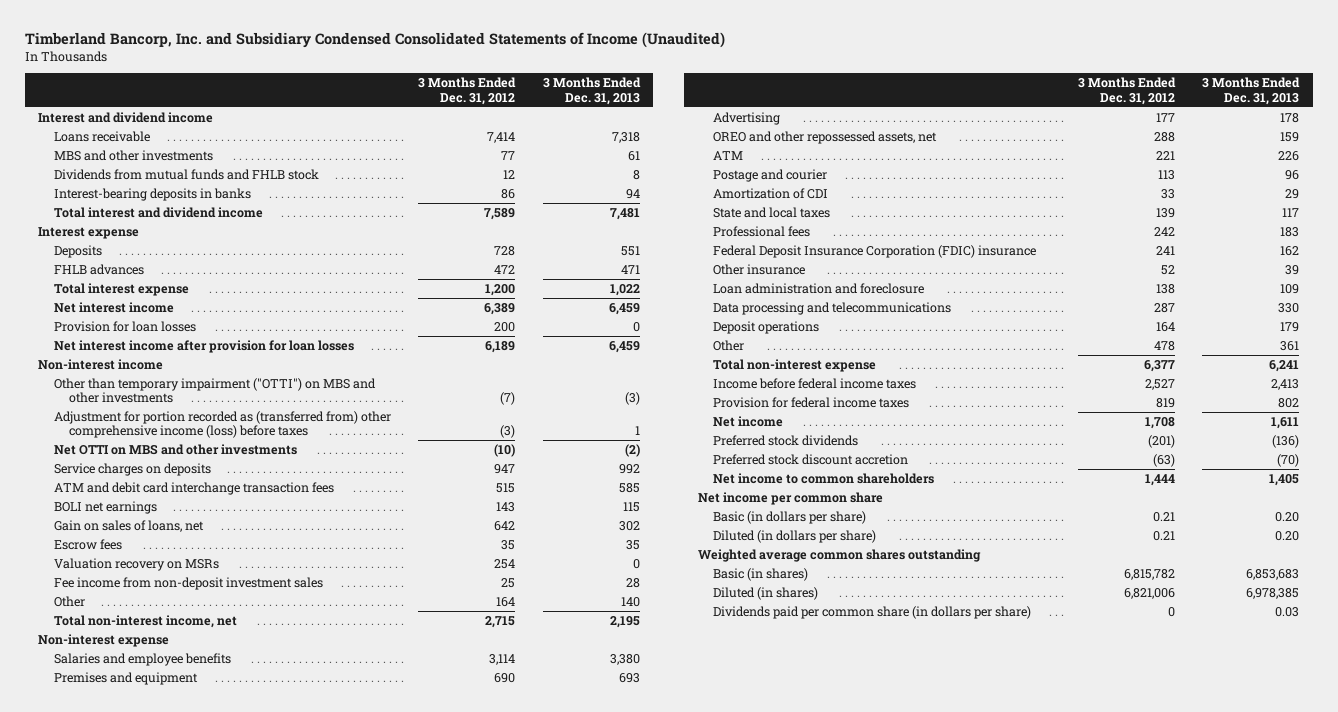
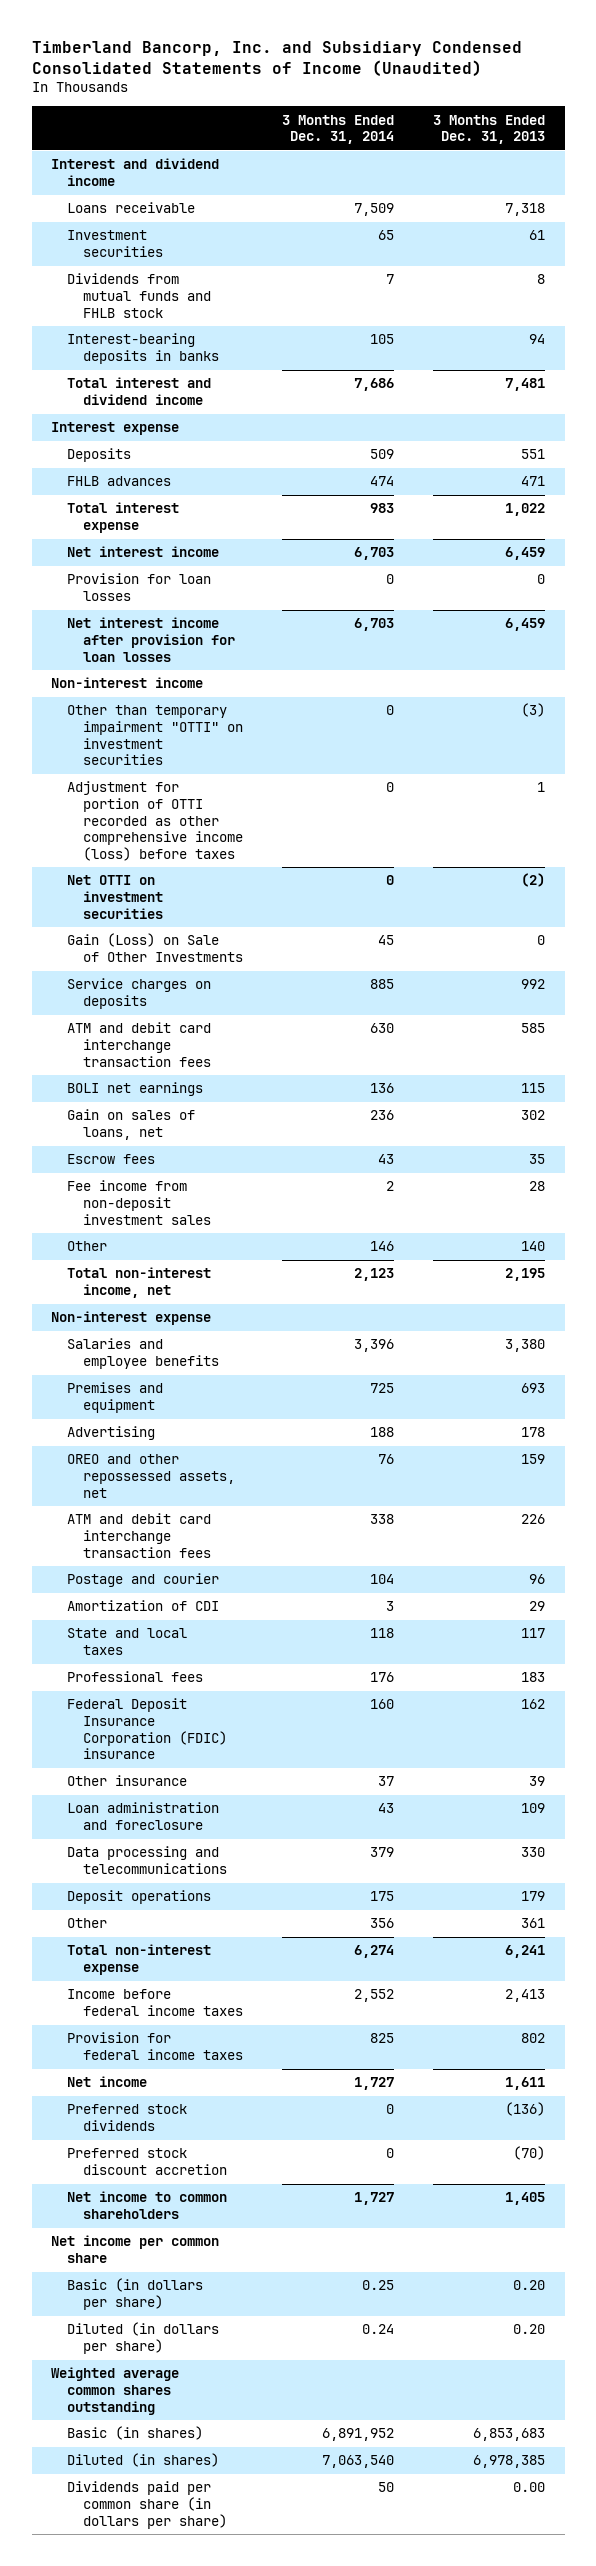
- | 3 Months Ended Dec. 31, 2012 | 3 Months Ended Dec. 31, 2013
+ | 3 Months Ended Dec. 31, 2014 | 3 Months Ended Dec. 31, 2013
- MBS and other investments | 77 | 61
+ Investment securities | 65 | 61
- Other than temporary impairment ("OTTI") on MBS and other investments | (7) | (3)
- Adjustment for portion recorded as (transferred from) other comprehensive income (loss) before taxes | (3) | 1
- Net OTTI on MBS and other investments | (10) | (2)
+ Other than temporary impairment "OTTI" on investment securities | 0 | (3)
+ Adjustment for portion of OTTI recorded as other comprehensive income (loss) before taxes | 0 | 1
+ Net OTTI on investment securities | 0 | (2)
+ Gain (Loss) on Sale of Other Investments | 45 | 0
- Valuation recovery on MSRs | 254 | 0
- ATM | 221 | 226
+ ATM and debit card interchange transaction fees | 338 | 226
- Dividends paid per common share (in dollars per share) | 0 | 0.03
+ Dividends paid per common share (in dollars per share) | 50 | 0.00

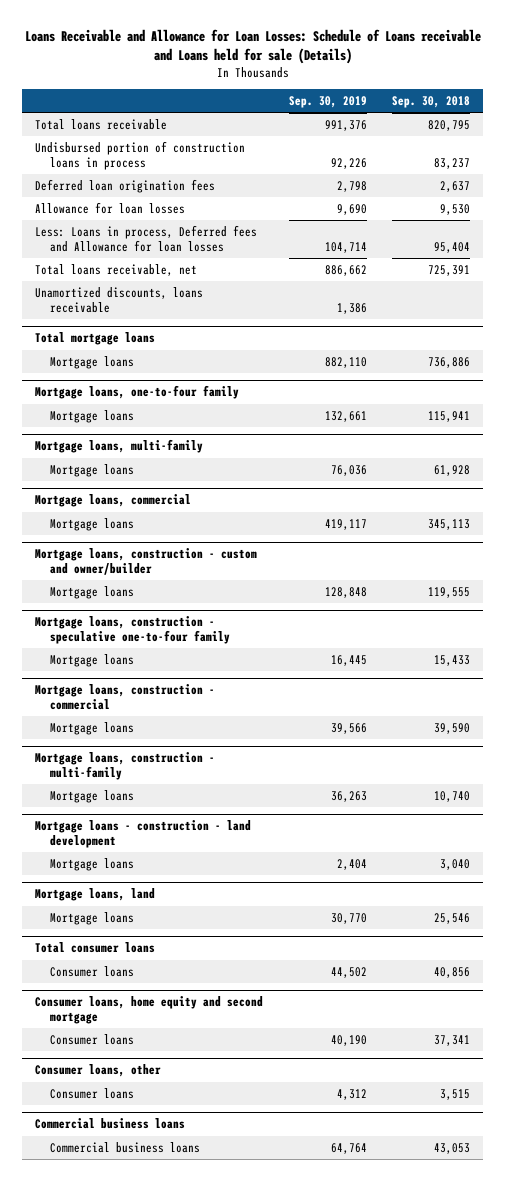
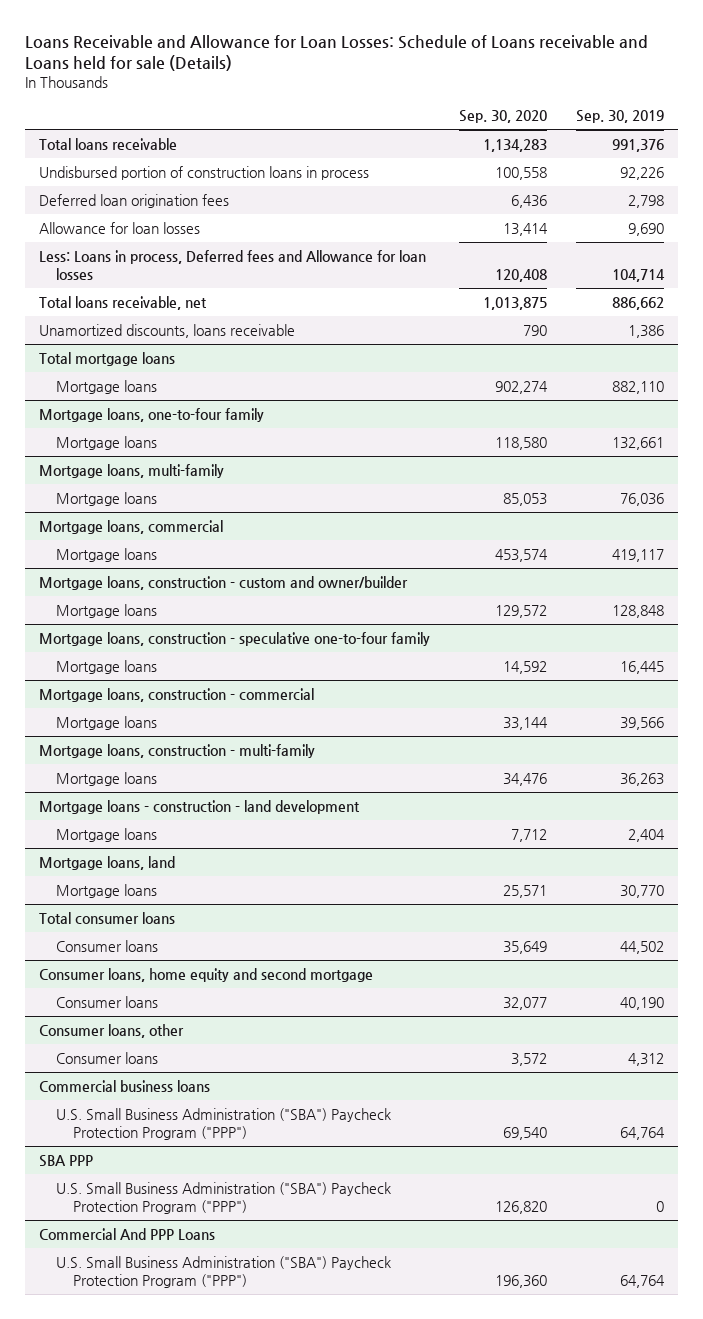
- | Sep. 30, 2019 | Sep. 30, 2018
+ | Sep. 30, 2020 | Sep. 30, 2019
@ Commercial business loans
- Commercial business loans | 64,764 | 43,053
+ U.S. Small Business Administration ("SBA") Paycheck Protection Program ("PPP") | 69,540 | 64,764
+ SBA PPP
+ U.S. Small Business Administration ("SBA") Paycheck Protection Program ("PPP") | 126,820 | 0
+ Commercial And PPP Loans
+ U.S. Small Business Administration ("SBA") Paycheck Protection Program ("PPP") | 196,360 | 64,764

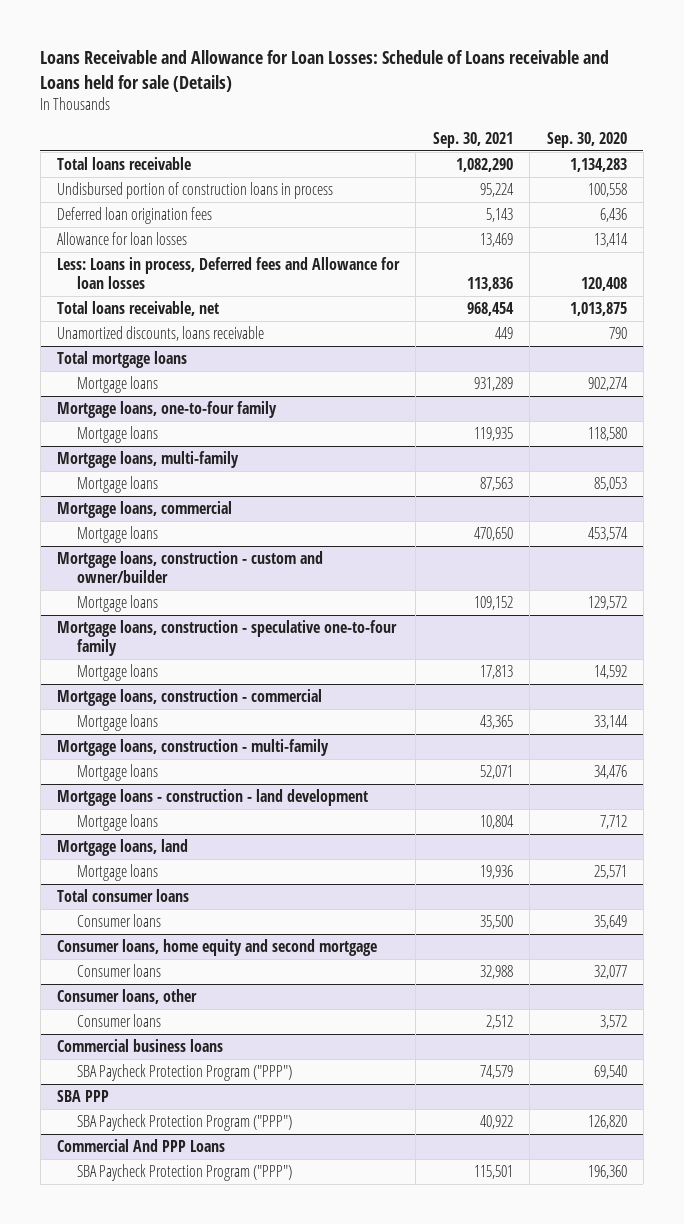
- | Sep. 30, 2020 | Sep. 30, 2019
+ | Sep. 30, 2021 | Sep. 30, 2020
@ Commercial business loans
- U.S. Small Business Administration ("SBA") Paycheck Protection Program ("PPP") | 69,540 | 64,764
+ SBA Paycheck Protection Program ("PPP") | 74,579 | 69,540
@ SBA PPP
- U.S. Small Business Administration ("SBA") Paycheck Protection Program ("PPP") | 126,820 | 0
+ SBA Paycheck Protection Program ("PPP") | 40,922 | 126,820
@ Commercial And PPP Loans
- U.S. Small Business Administration ("SBA") Paycheck Protection Program ("PPP") | 196,360 | 64,764
+ SBA Paycheck Protection Program ("PPP") | 115,501 | 196,360

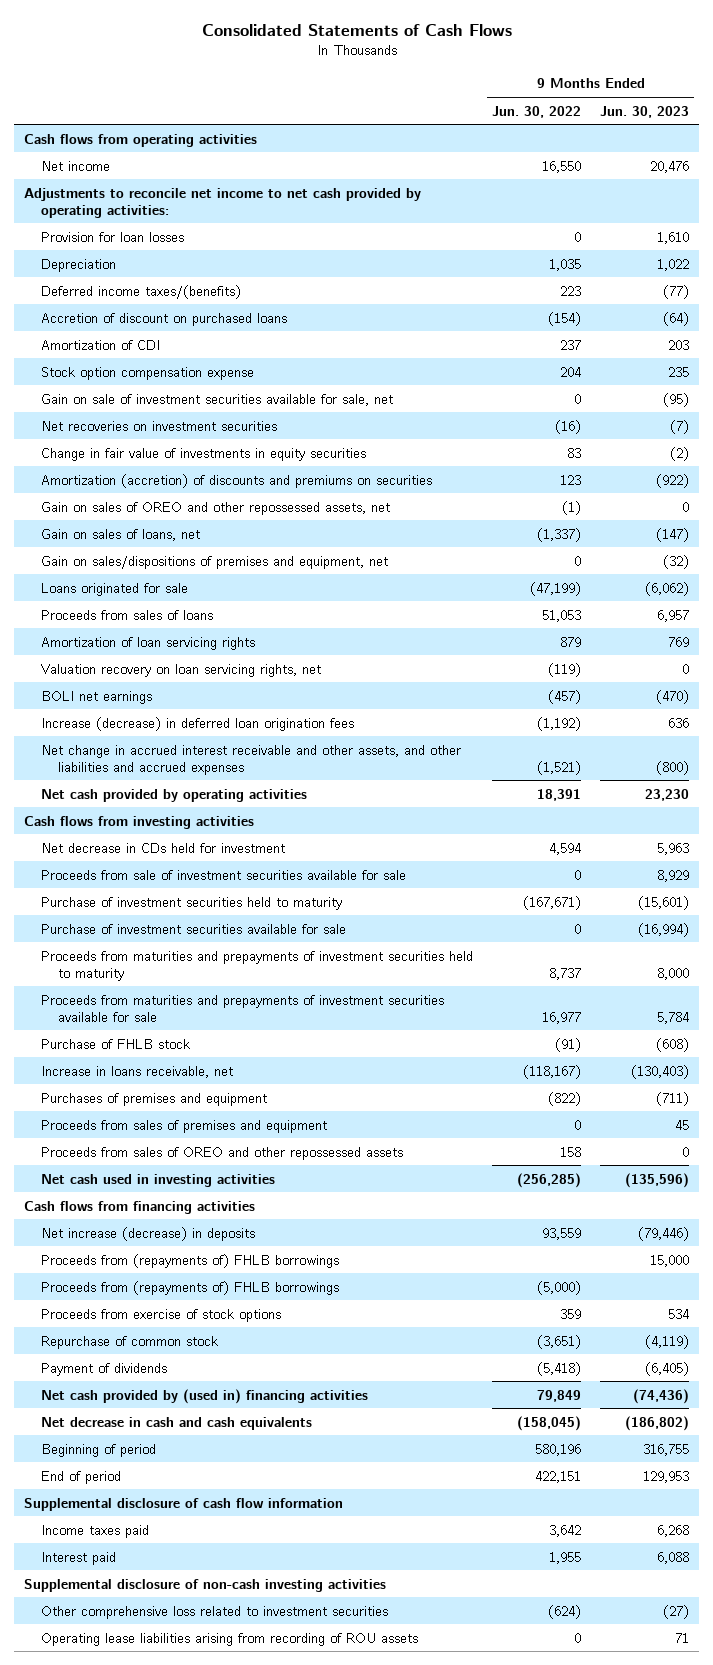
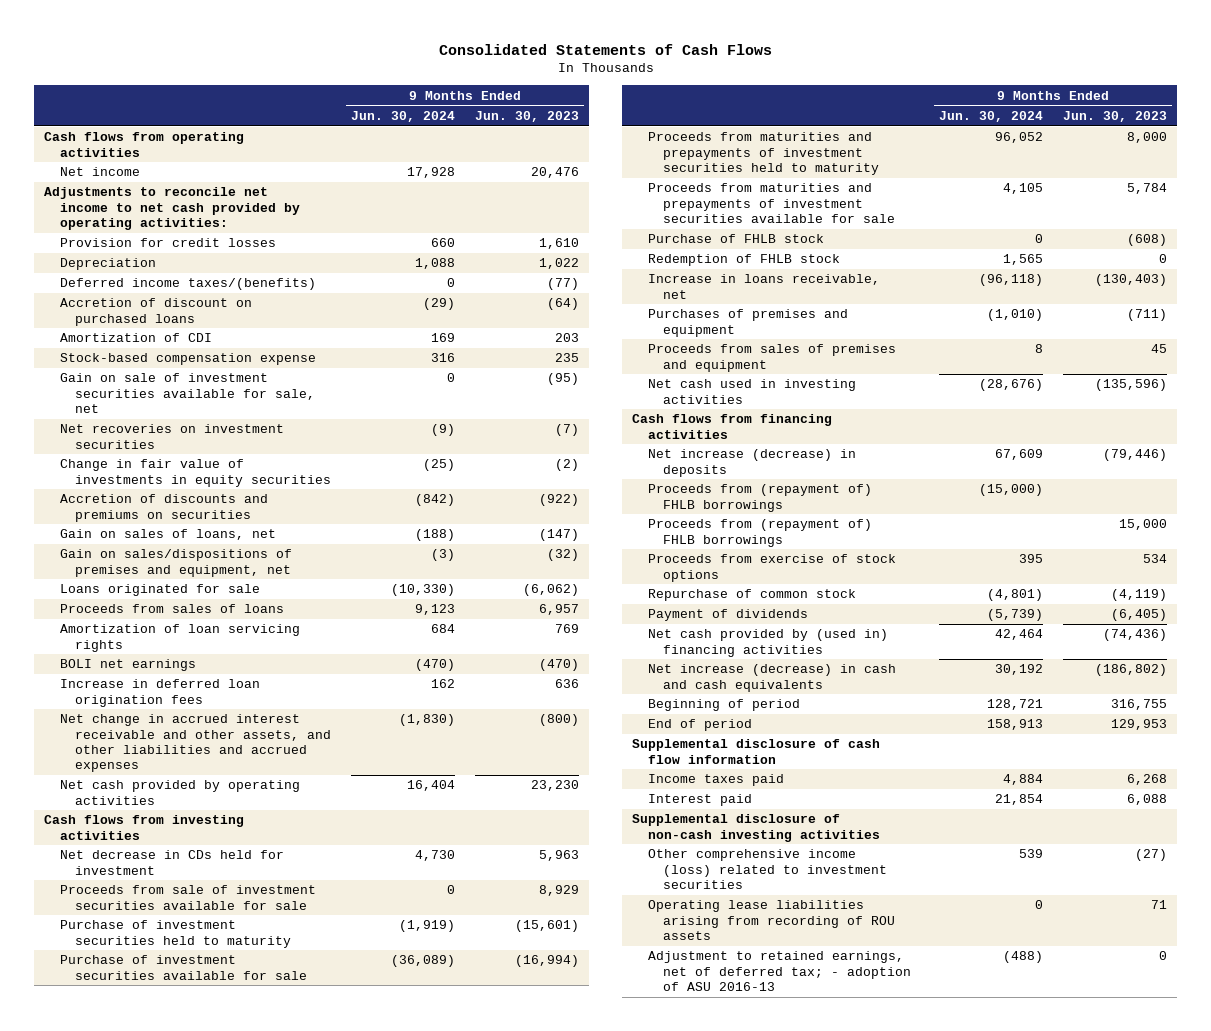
- | 9 Months Ended Jun. 30, 2022 | 9 Months Ended Jun. 30, 2023
+ | 9 Months Ended Jun. 30, 2024 | 9 Months Ended Jun. 30, 2023
- Provision for loan losses | 0 | 1,610
+ Provision for credit losses | 660 | 1,610
- Stock option compensation expense | 204 | 235
+ Stock-based compensation expense | 316 | 235
- Amortization (accretion) of discounts and premiums on securities | 123 | (922)
- Gain on sales of OREO and other repossessed assets, net | (1) | 0
+ Accretion of discounts and premiums on securities | (842) | (922)
- Valuation recovery on loan servicing rights, net | (119) | 0
- Increase (decrease) in deferred loan origination fees | (1,192) | 636
+ Increase in deferred loan origination fees | 162 | 636
+ Redemption of FHLB stock | 1,565 | 0
- Proceeds from sales of OREO and other repossessed assets | 158 | 0
- Proceeds from (repayments of) FHLB borrowings | | 15,000
- Proceeds from (repayments of) FHLB borrowings | (5,000) |
+ Proceeds from (repayment of) FHLB borrowings | (15,000) |
+ Proceeds from (repayment of) FHLB borrowings | | 15,000
- Net decrease in cash and cash equivalents | (158,045) | (186,802)
+ Net increase (decrease) in cash and cash equivalents | 30,192 | (186,802)
- Other comprehensive loss related to investment securities | (624) | (27)
+ Other comprehensive income (loss) related to investment securities | 539 | (27)
+ Adjustment to retained earnings, net of deferred tax; - adoption of ASU 2016-13 | (488) | 0

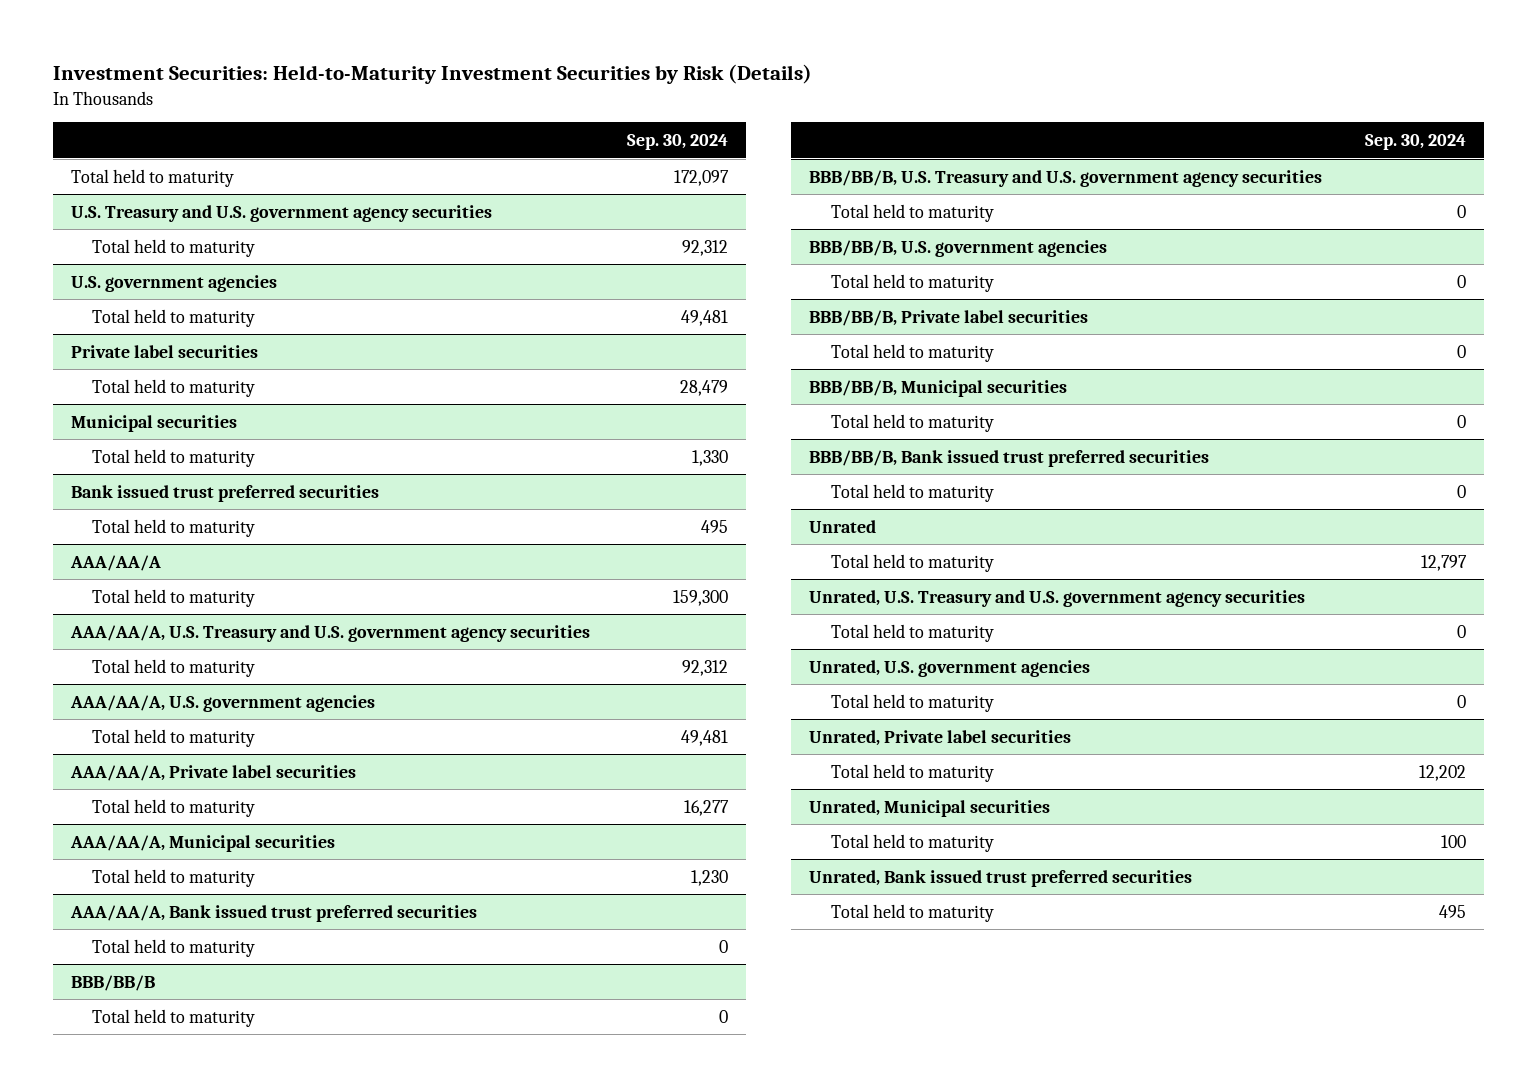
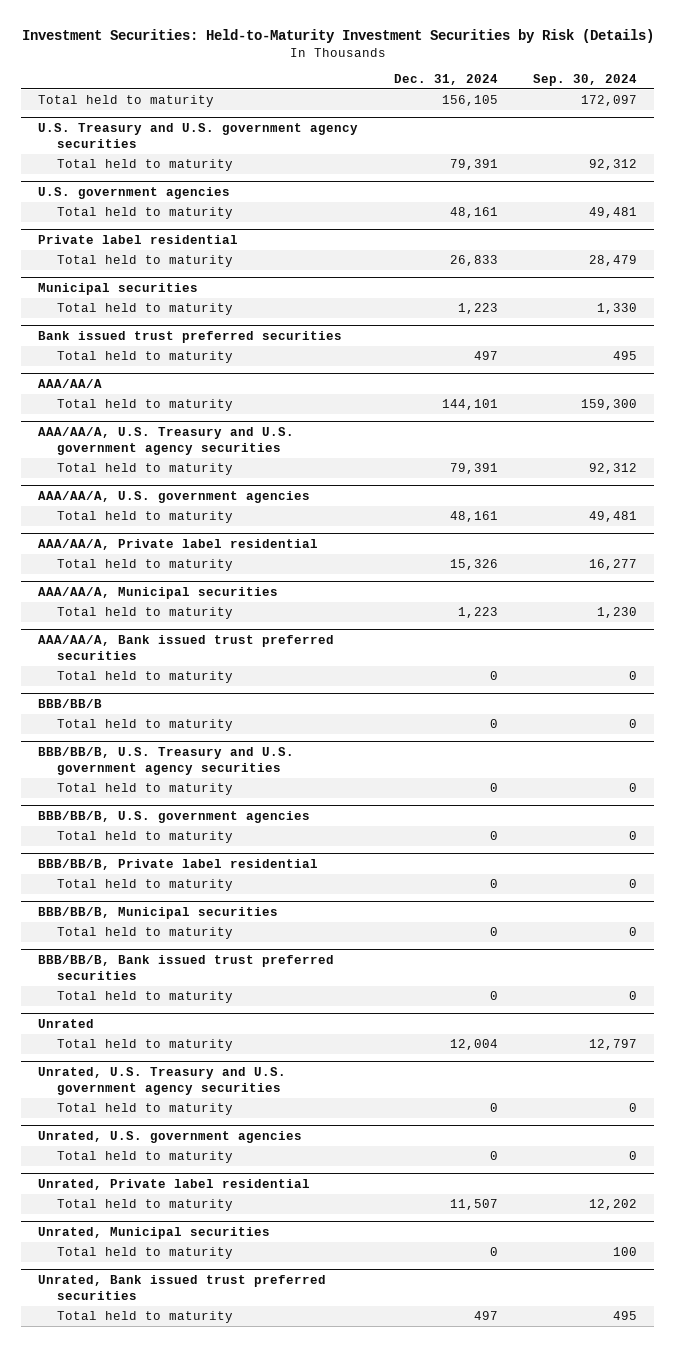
- | Sep. 30, 2024
+ | Dec. 31, 2024 | Sep. 30, 2024
- Private label securities
+ Private label residential
- AAA/AA/A, Private label securities
+ AAA/AA/A, Private label residential
- BBB/BB/B, Private label securities
+ BBB/BB/B, Private label residential
- Unrated, Private label securities
+ Unrated, Private label residential

